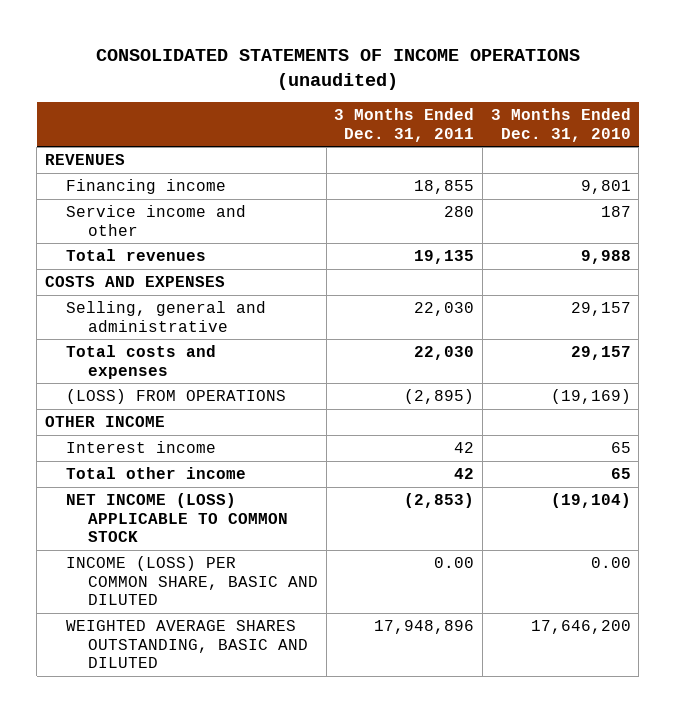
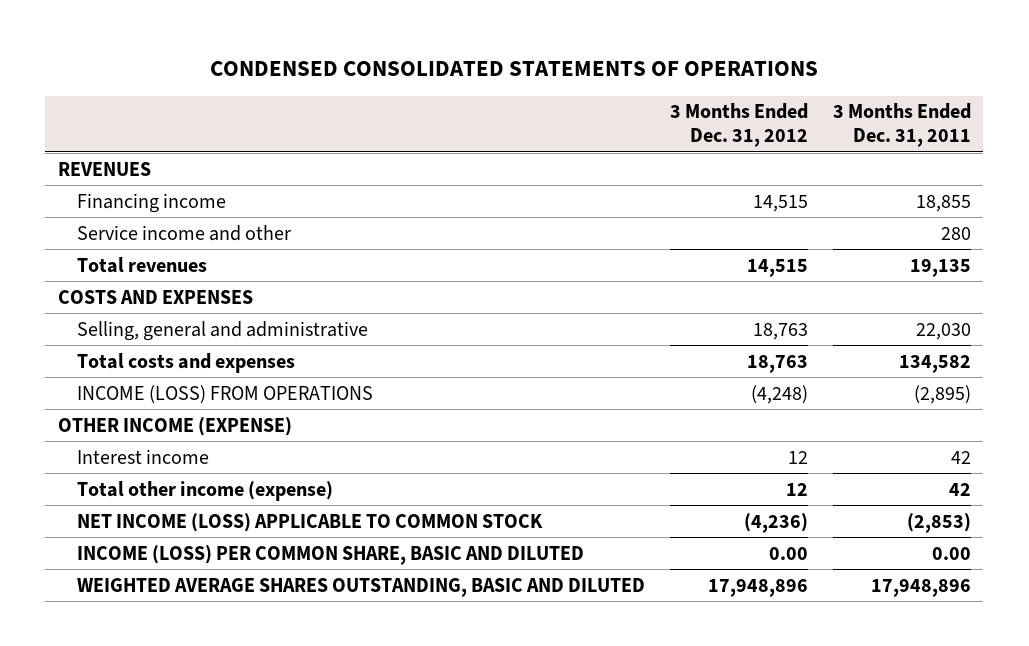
- CONSOLIDATED STATEMENTS OF INCOME OPERATIONS (unaudited)
+ CONDENSED CONSOLIDATED STATEMENTS OF OPERATIONS
- | 3 Months Ended Dec. 31, 2011 | 3 Months Ended Dec. 31, 2010
+ | 3 Months Ended Dec. 31, 2012 | 3 Months Ended Dec. 31, 2011
- Total costs and expenses | 22,030 | 29,157
- (LOSS) FROM OPERATIONS | (2,895) | (19,169)
- OTHER INCOME
+ Total costs and expenses | 18,763 | 134,582
+ INCOME (LOSS) FROM OPERATIONS | (4,248) | (2,895)
+ OTHER INCOME (EXPENSE)
- Total other income | 42 | 65
+ Total other income (expense) | 12 | 42

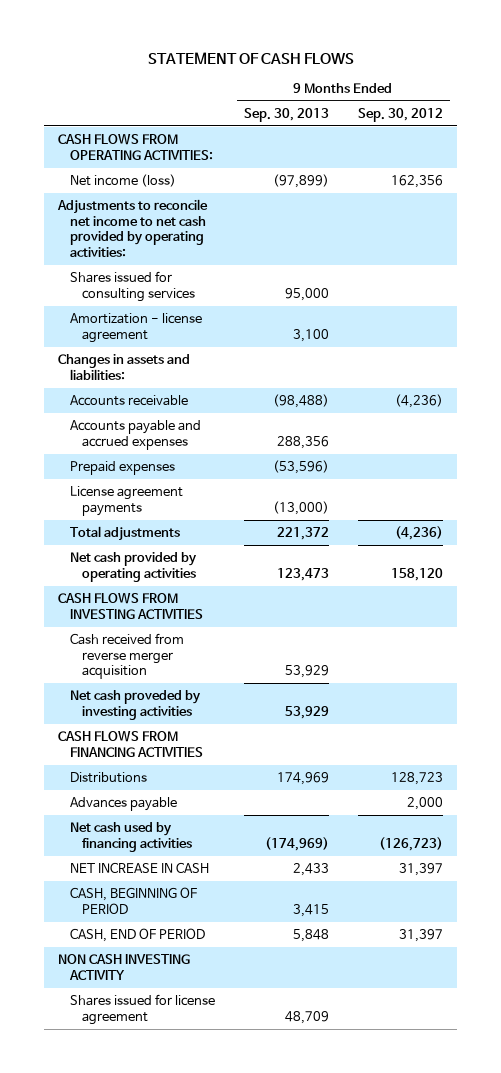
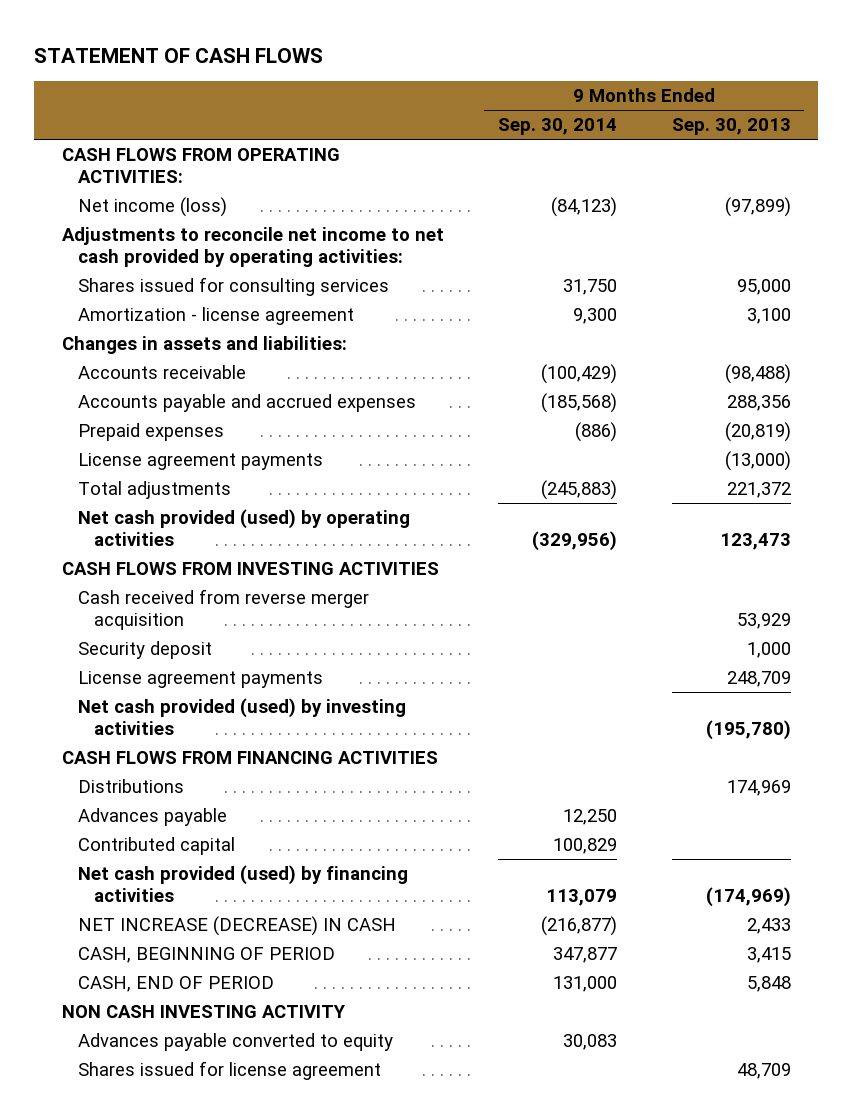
- | 9 Months Ended Sep. 30, 2013 | 9 Months Ended Sep. 30, 2012
+ | 9 Months Ended Sep. 30, 2014 | 9 Months Ended Sep. 30, 2013
- Prepaid expenses | (53,596) |
+ Prepaid expenses | (886) | (20,819)
- Net cash provided by operating activities | 123,473 | 158,120
+ Net cash provided (used) by operating activities | (329,956) | 123,473
- Net cash proveded by investing activities | 53,929 |
+ Security deposit | | 1,000
+ License agreement payments | | 248,709
+ Net cash provided (used) by investing activities | | (195,780)
- Net cash used by financing activities | (174,969) | (126,723)
- NET INCREASE IN CASH | 2,433 | 31,397
+ Contributed capital | 100,829 |
+ Net cash provided (used) by financing activities | 113,079 | (174,969)
+ NET INCREASE (DECREASE) IN CASH | (216,877) | 2,433
+ Advances payable converted to equity | 30,083 |

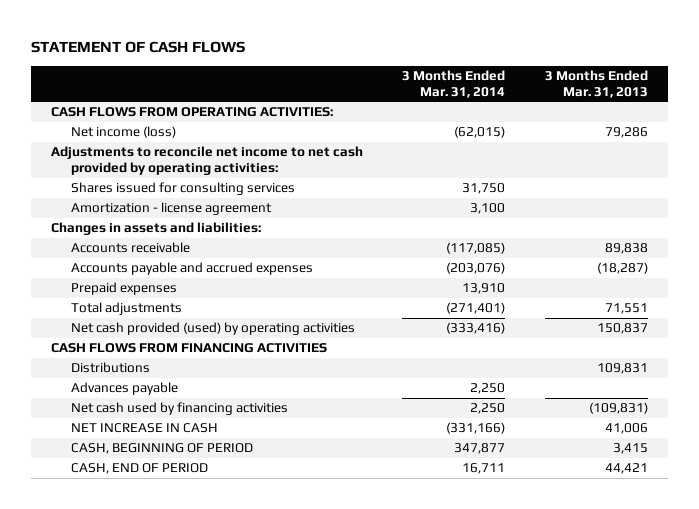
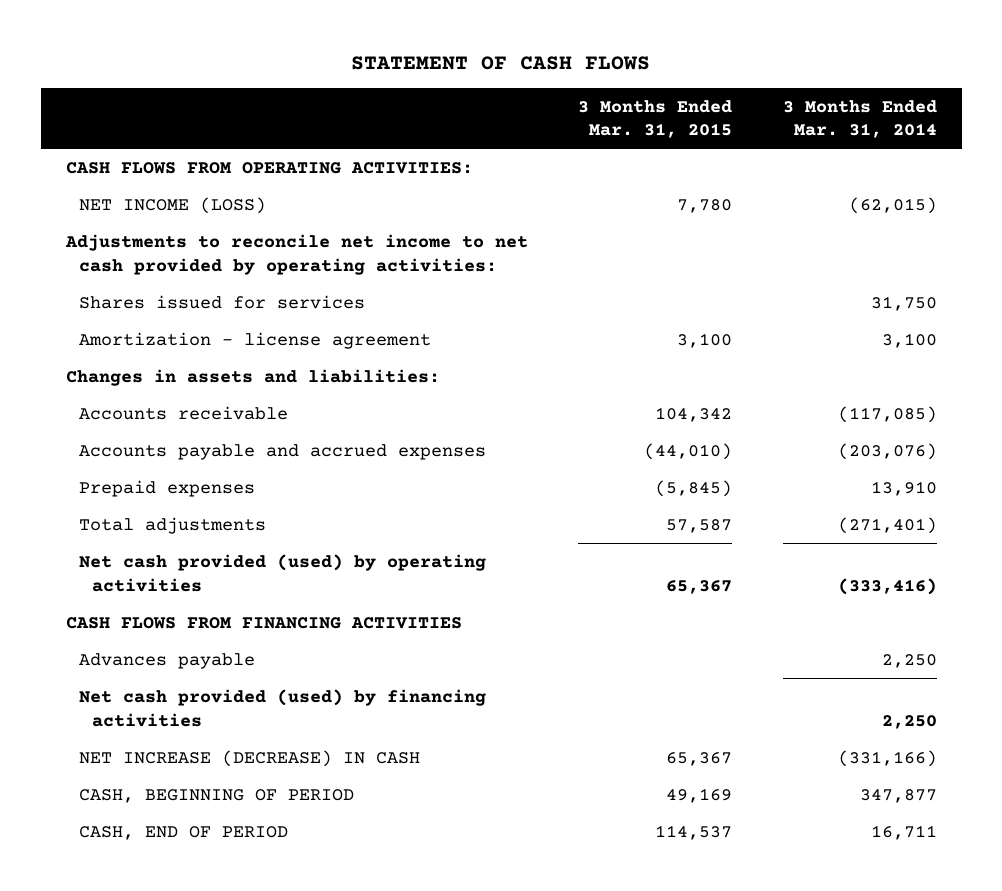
- | 3 Months Ended Mar. 31, 2014 | 3 Months Ended Mar. 31, 2013
+ | 3 Months Ended Mar. 31, 2015 | 3 Months Ended Mar. 31, 2014
- Net income (loss) | (62,015) | 79,286
+ NET INCOME (LOSS) | 7,780 | (62,015)
- Shares issued for consulting services | 31,750 |
+ Shares issued for services | | 31,750
- Distributions | | 109,831
- Net cash used by financing activities | 2,250 | (109,831)
- NET INCREASE IN CASH | (331,166) | 41,006
+ Net cash provided (used) by financing activities | | 2,250
+ NET INCREASE (DECREASE) IN CASH | 65,367 | (331,166)

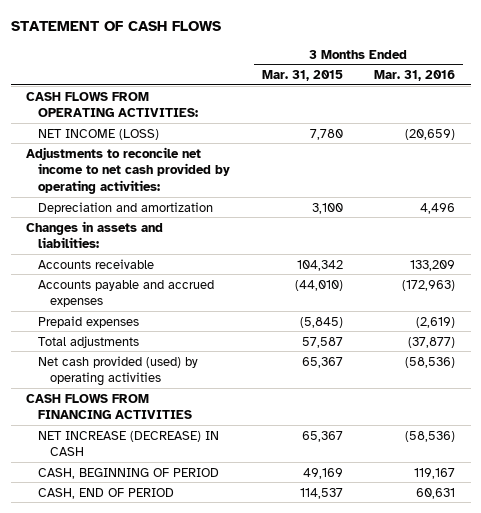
- | 3 Months Ended Mar. 31, 2015 | 3 Months Ended Mar. 31, 2014
+ | 3 Months Ended Mar. 31, 2015 | 3 Months Ended Mar. 31, 2016
- Shares issued for services | | 31,750
- Amortization - license agreement | 3,100 | 3,100
+ Depreciation and amortization | 3,100 | 4,496
- Advances payable | | 2,250
- Net cash provided (used) by financing activities | | 2,250

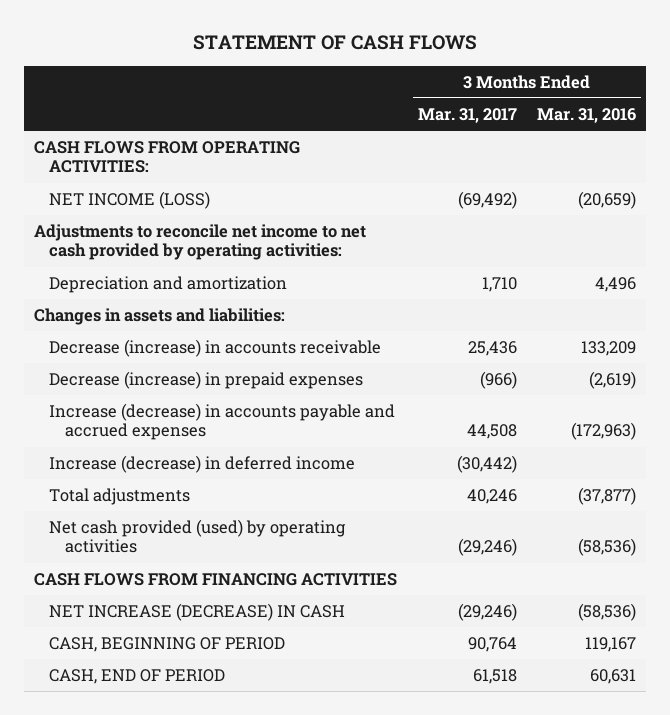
- | 3 Months Ended Mar. 31, 2015 | 3 Months Ended Mar. 31, 2016
+ | 3 Months Ended Mar. 31, 2017 | 3 Months Ended Mar. 31, 2016
- Accounts receivable | 104,342 | 133,209
- Accounts payable and accrued expenses | (44,010) | (172,963)
- Prepaid expenses | (5,845) | (2,619)
+ Decrease (increase) in accounts receivable | 25,436 | 133,209
+ Decrease (increase) in prepaid expenses | (966) | (2,619)
+ Increase (decrease) in accounts payable and accrued expenses | 44,508 | (172,963)
+ Increase (decrease) in deferred income | (30,442) |

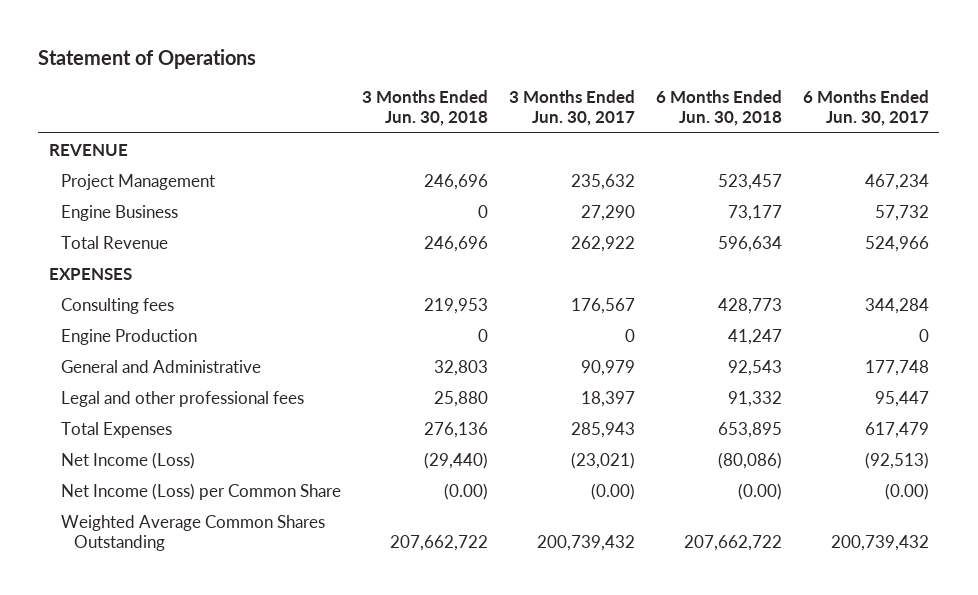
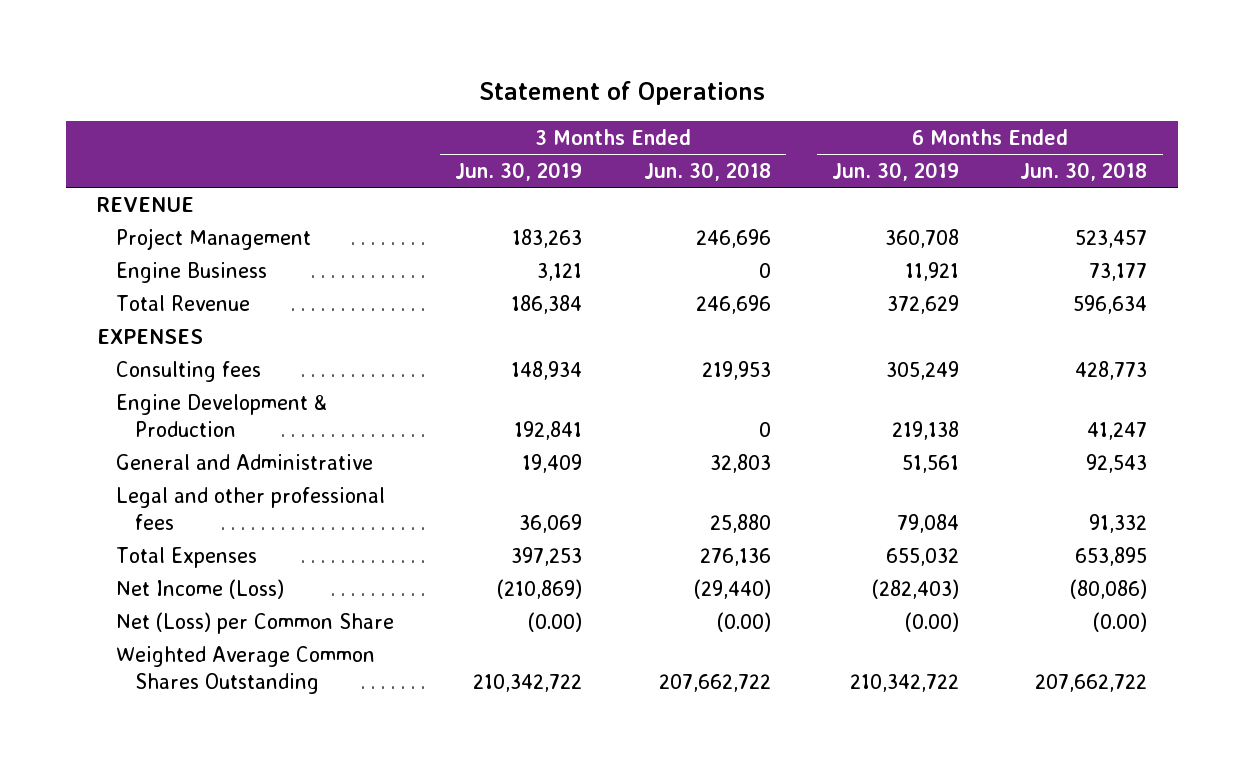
- | 3 Months Ended Jun. 30, 2018 | 3 Months Ended Jun. 30, 2017 | 6 Months Ended Jun. 30, 2018 | 6 Months Ended Jun. 30, 2017
+ | 3 Months Ended Jun. 30, 2019 | 3 Months Ended Jun. 30, 2018 | 6 Months Ended Jun. 30, 2019 | 6 Months Ended Jun. 30, 2018
- Engine Production | 0 | 0 | 41,247 | 0
+ Engine Development & Production | 192,841 | 0 | 219,138 | 41,247
- Net Income (Loss) per Common Share | (0.00) | (0.00) | (0.00) | (0.00)
+ Net (Loss) per Common Share | (0.00) | (0.00) | (0.00) | (0.00)

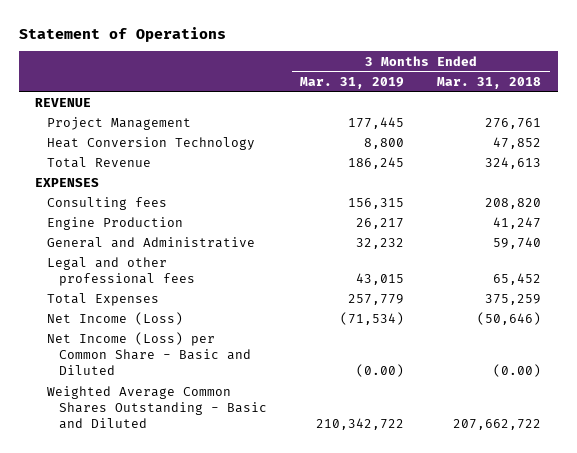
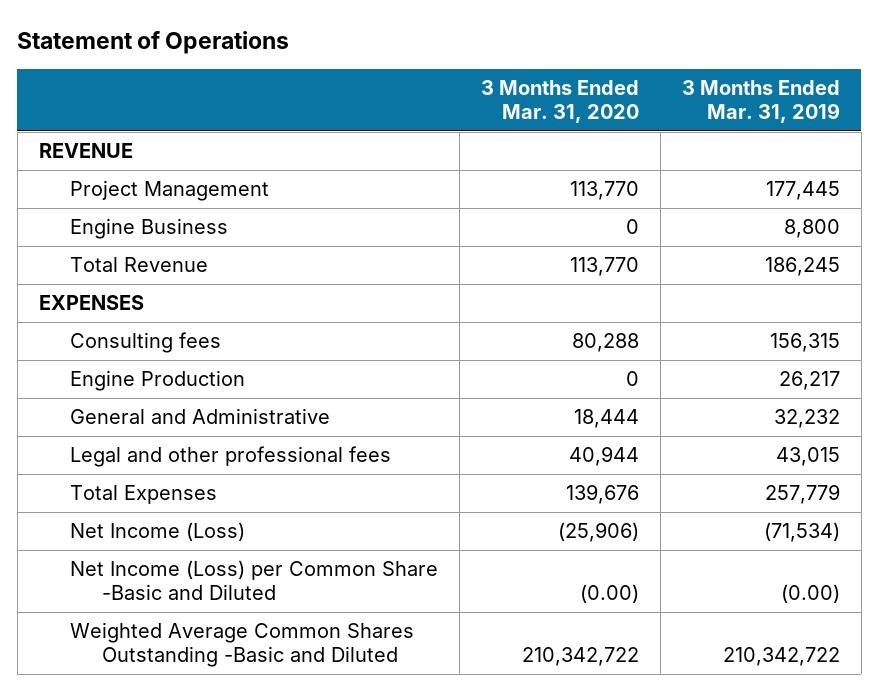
- | 3 Months Ended Mar. 31, 2019 | 3 Months Ended Mar. 31, 2018
+ | 3 Months Ended Mar. 31, 2020 | 3 Months Ended Mar. 31, 2019
- Heat Conversion Technology | 8,800 | 47,852
+ Engine Business | 0 | 8,800
- Net Income (Loss) per Common Share - Basic and Diluted | (0.00) | (0.00)
- Weighted Average Common Shares Outstanding - Basic and Diluted | 210,342,722 | 207,662,722
+ Net Income (Loss) per Common Share -Basic and Diluted | (0.00) | (0.00)
+ Weighted Average Common Shares Outstanding -Basic and Diluted | 210,342,722 | 210,342,722

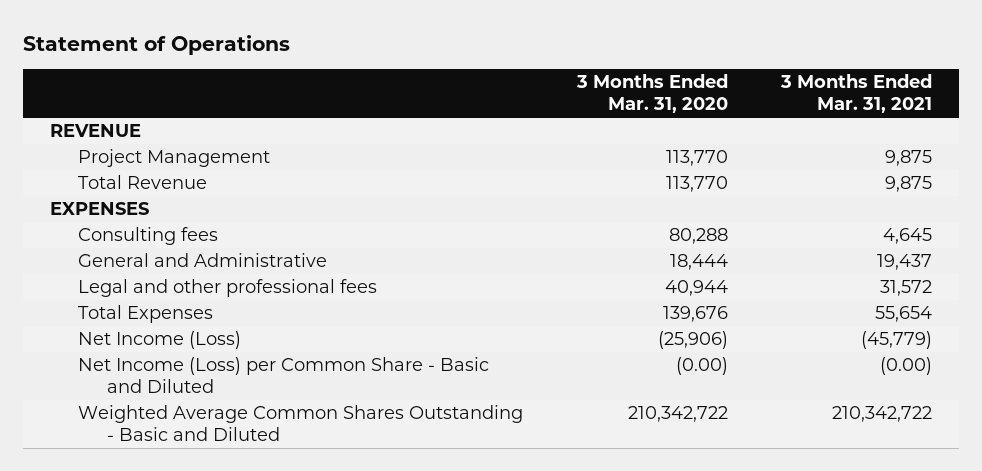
- | 3 Months Ended Mar. 31, 2020 | 3 Months Ended Mar. 31, 2019
+ | 3 Months Ended Mar. 31, 2020 | 3 Months Ended Mar. 31, 2021
- Engine Business | 0 | 8,800
- Engine Production | 0 | 26,217
- Net Income (Loss) per Common Share -Basic and Diluted | (0.00) | (0.00)
- Weighted Average Common Shares Outstanding -Basic and Diluted | 210,342,722 | 210,342,722
+ Net Income (Loss) per Common Share - Basic and Diluted | (0.00) | (0.00)
+ Weighted Average Common Shares Outstanding - Basic and Diluted | 210,342,722 | 210,342,722

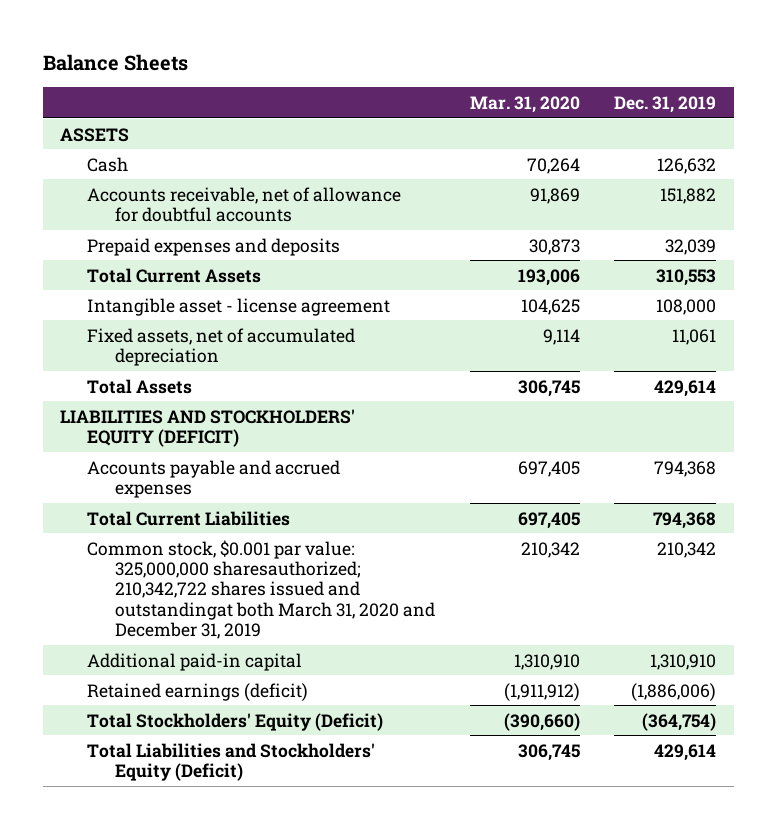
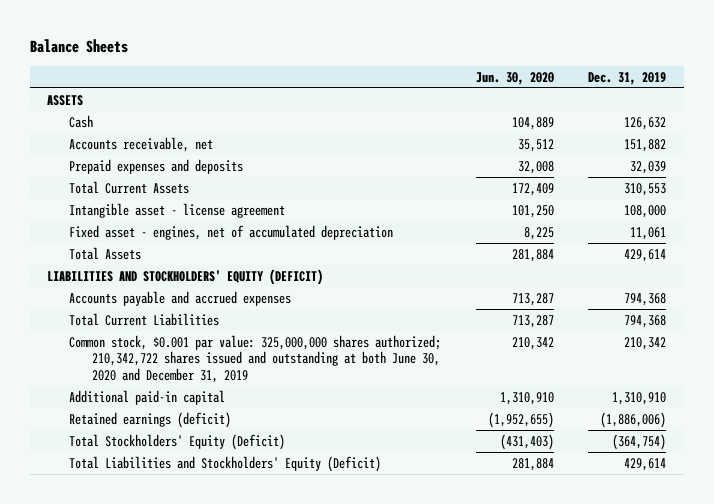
- | Mar. 31, 2020 | Dec. 31, 2019
+ | Jun. 30, 2020 | Dec. 31, 2019
- Accounts receivable, net of allowance for doubtful accounts | 91,869 | 151,882
+ Accounts receivable, net | 35,512 | 151,882
- Fixed assets, net of accumulated depreciation | 9,114 | 11,061
+ Fixed asset - engines, net of accumulated depreciation | 8,225 | 11,061
- Common stock, $0.001 par value: 325,000,000 sharesauthorized; 210,342,722 shares issued and outstandingat both March 31, 2020 and December 31, 2019 | 210,342 | 210,342
+ Common stock, $0.001 par value: 325,000,000 shares authorized; 210,342,722 shares issued and outstanding at both June 30, 2020 and December 31, 2019 | 210,342 | 210,342

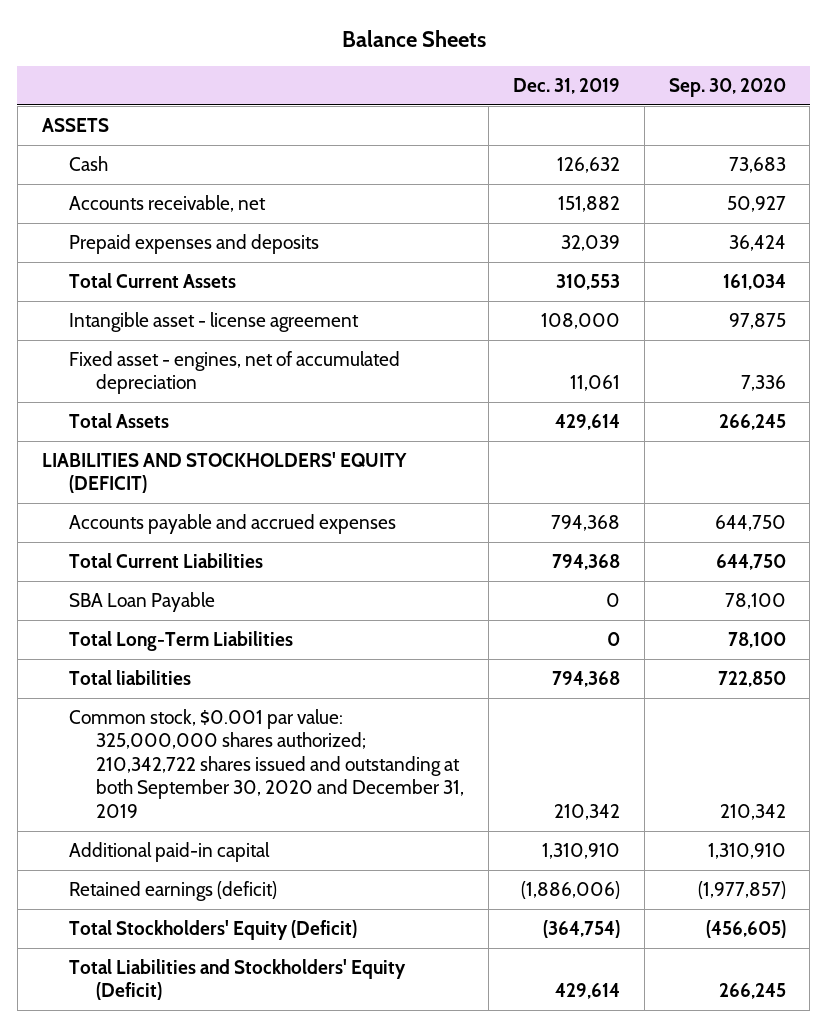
- | Jun. 30, 2020 | Dec. 31, 2019
+ | Dec. 31, 2019 | Sep. 30, 2020
- Common stock, $0.001 par value: 325,000,000 shares authorized; 210,342,722 shares issued and outstanding at both June 30, 2020 and December 31, 2019 | 210,342 | 210,342
+ SBA Loan Payable | 0 | 78,100
+ Total Long-Term Liabilities | 0 | 78,100
+ Total liabilities | 794,368 | 722,850
+ Common stock, $0.001 par value: 325,000,000 shares authorized; 210,342,722 shares issued and outstanding at both September 30, 2020 and December 31, 2019 | 210,342 | 210,342

